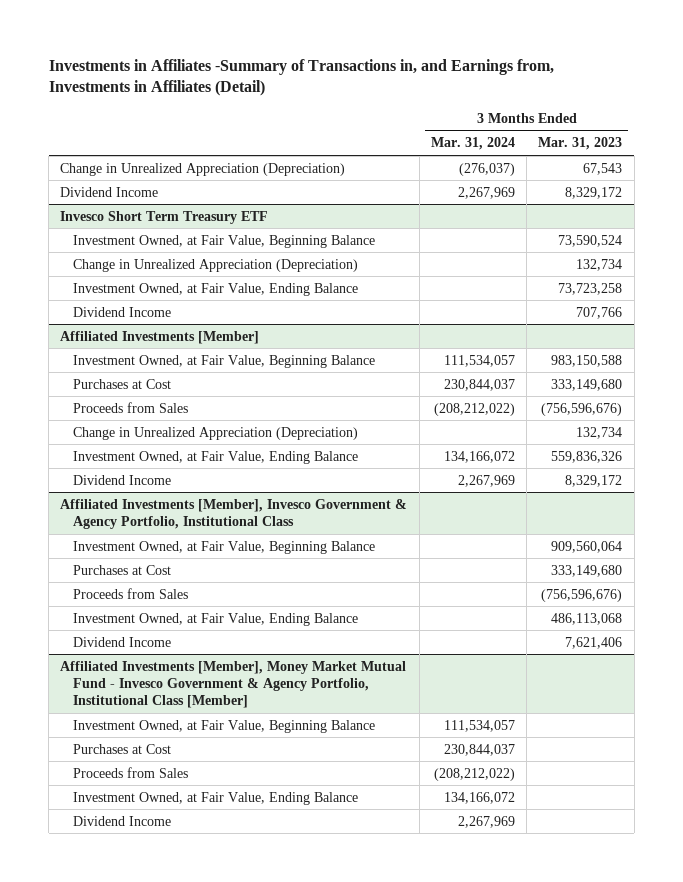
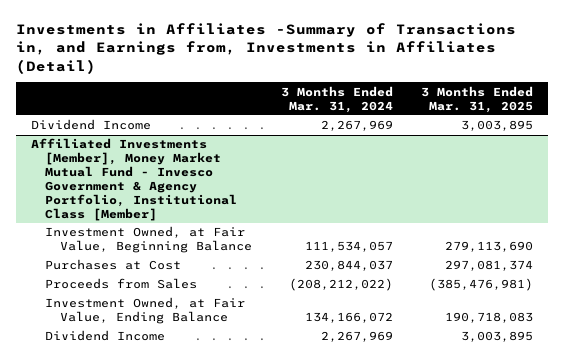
- | 3 Months Ended Mar. 31, 2024 | 3 Months Ended Mar. 31, 2023
+ | 3 Months Ended Mar. 31, 2024 | 3 Months Ended Mar. 31, 2025
- Change in Unrealized Appreciation (Depreciation) | (276,037) | 67,543
- Invesco Short Term Treasury ETF
- Investment Owned, at Fair Value, Beginning Balance | | 73,590,524
- Change in Unrealized Appreciation (Depreciation) | | 132,734
- Investment Owned, at Fair Value, Ending Balance | | 73,723,258
- Dividend Income | | 707,766
- Affiliated Investments [Member]
- Investment Owned, at Fair Value, Beginning Balance | 111,534,057 | 983,150,588
- Purchases at Cost | 230,844,037 | 333,149,680
- Proceeds from Sales | (208,212,022) | (756,596,676)
- Change in Unrealized Appreciation (Depreciation) | | 132,734
- Investment Owned, at Fair Value, Ending Balance | 134,166,072 | 559,836,326
- Dividend Income | 2,267,969 | 8,329,172
- Affiliated Investments [Member], Invesco Government & Agency Portfolio, Institutional Class
- Investment Owned, at Fair Value, Beginning Balance | | 909,560,064
- Purchases at Cost | | 333,149,680
- Proceeds from Sales | | (756,596,676)
- Investment Owned, at Fair Value, Ending Balance | | 486,113,068
- Dividend Income | | 7,621,406

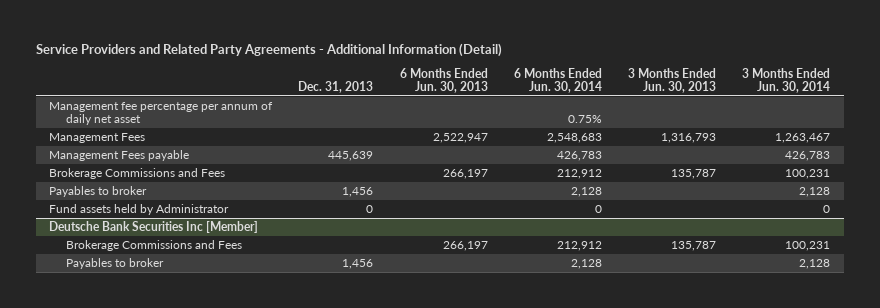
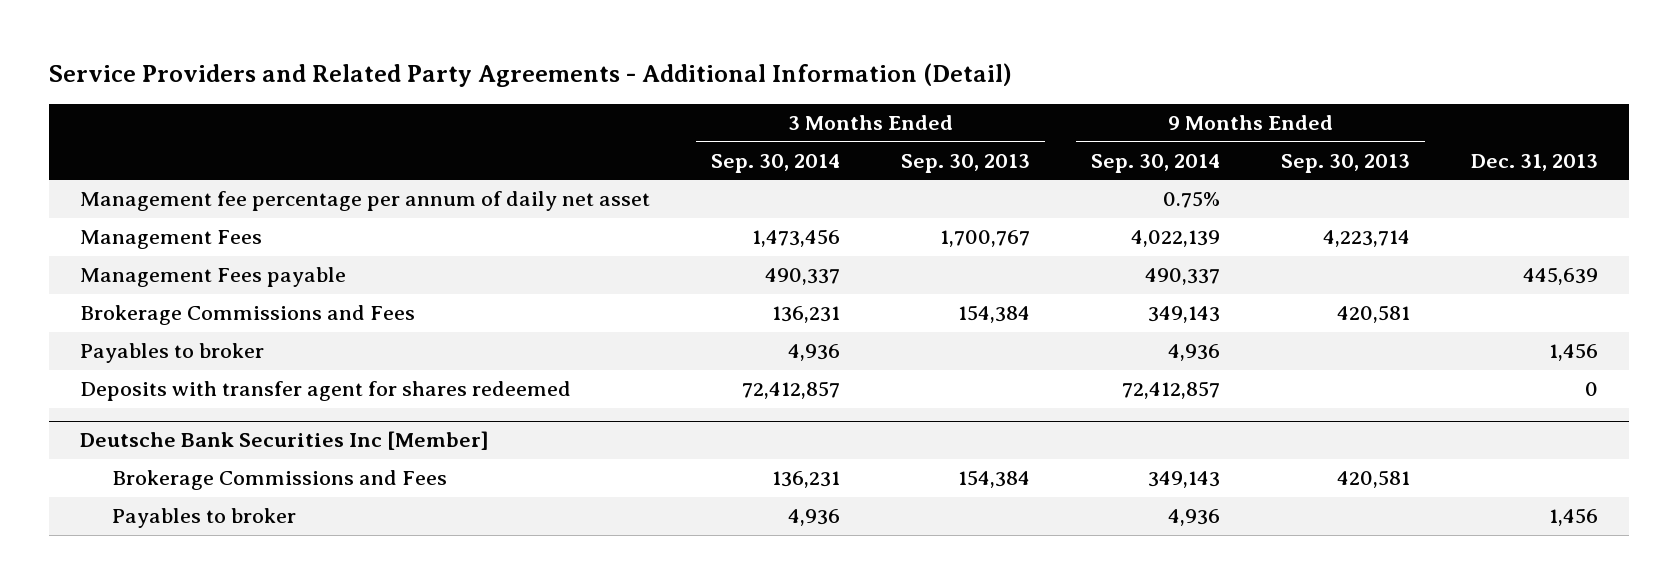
- | Dec. 31, 2013 | 6 Months Ended Jun. 30, 2013 | 6 Months Ended Jun. 30, 2014 | 3 Months Ended Jun. 30, 2013 | 3 Months Ended Jun. 30, 2014
+ | 3 Months Ended Sep. 30, 2014 | 3 Months Ended Sep. 30, 2013 | 9 Months Ended Sep. 30, 2014 | 9 Months Ended Sep. 30, 2013 | Dec. 31, 2013
- Fund assets held by Administrator | 0 | | 0 | | 0
+ Deposits with transfer agent for shares redeemed | 72,412,857 | | 72,412,857 | | 0

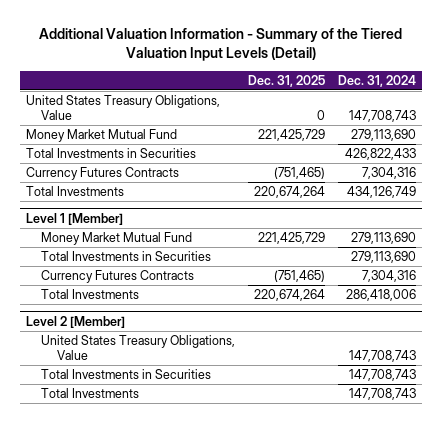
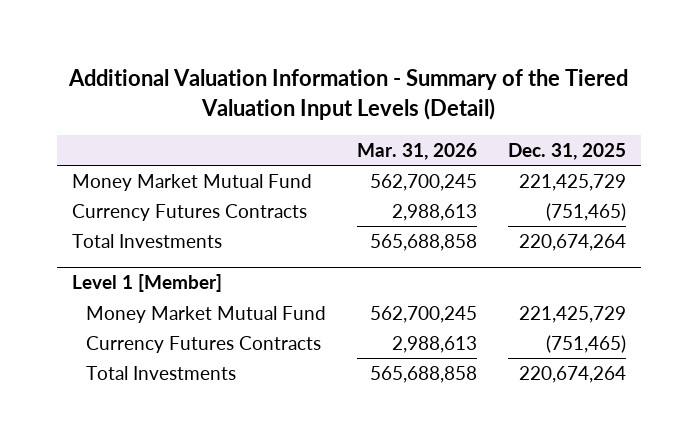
- | Dec. 31, 2025 | Dec. 31, 2024
+ | Mar. 31, 2026 | Dec. 31, 2025
- United States Treasury Obligations, Value | 0 | 147,708,743
- Total Investments in Securities | | 426,822,433
@ Level 1 [Member]
- Total Investments in Securities | | 279,113,690
- Level 2 [Member]
- United States Treasury Obligations, Value | | 147,708,743
- Total Investments in Securities | | 147,708,743
- Total Investments | | 147,708,743

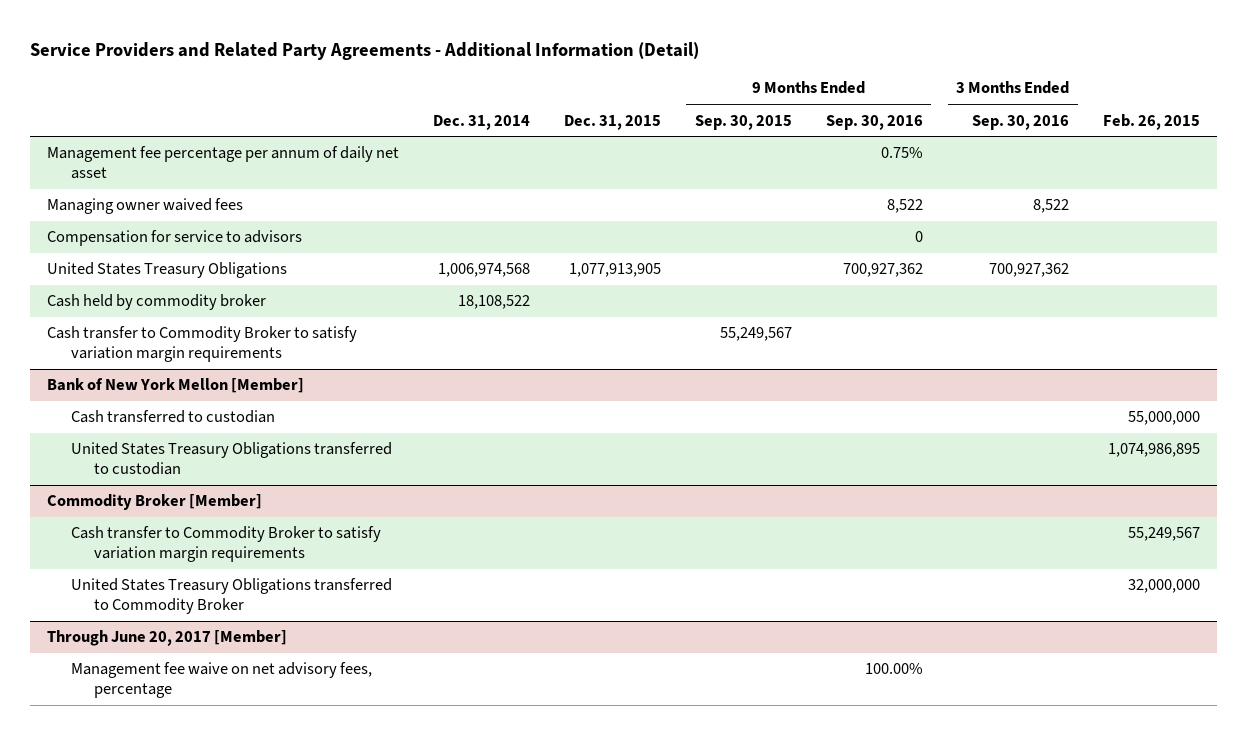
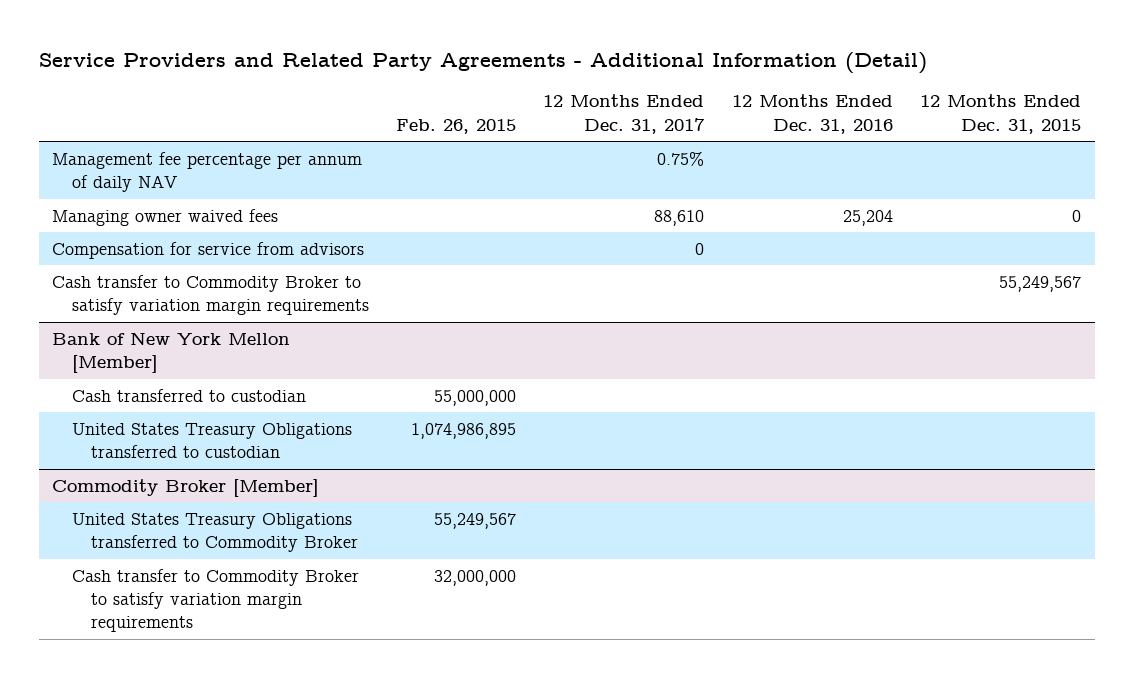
- | Dec. 31, 2014 | Dec. 31, 2015 | 9 Months Ended Sep. 30, 2015 | 9 Months Ended Sep. 30, 2016 | 3 Months Ended Sep. 30, 2016 | Feb. 26, 2015
+ | Feb. 26, 2015 | 12 Months Ended Dec. 31, 2017 | 12 Months Ended Dec. 31, 2016 | 12 Months Ended Dec. 31, 2015
- Management fee percentage per annum of daily net asset | | | | 0.75% | |
+ Management fee percentage per annum of daily NAV | | 0.75% | |
- Compensation for service to advisors | | | | 0 | |
- United States Treasury Obligations | 1,006,974,568 | 1,077,913,905 | | 700,927,362 | 700,927,362 |
- Cash held by commodity broker | 18,108,522 | | | | |
+ Compensation for service from advisors | | 0 | |
@ Commodity Broker [Member]
- Cash transfer to Commodity Broker to satisfy variation margin requirements | | | | | | 55,249,567
- United States Treasury Obligations transferred to Commodity Broker | | | | | | 32,000,000
- Through June 20, 2017 [Member]
- Management fee waive on net advisory fees, percentage | | | | 100.00% | |
@ Commodity Broker [Member]
+ United States Treasury Obligations transferred to Commodity Broker | 55,249,567 | | |
+ Cash transfer to Commodity Broker to satisfy variation margin requirements | 32,000,000 | | |

